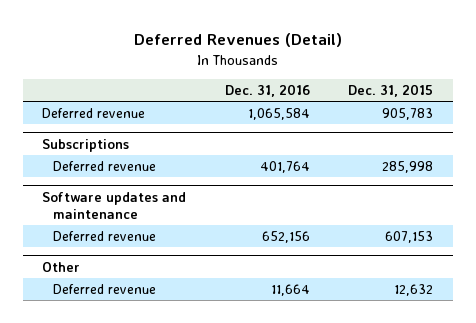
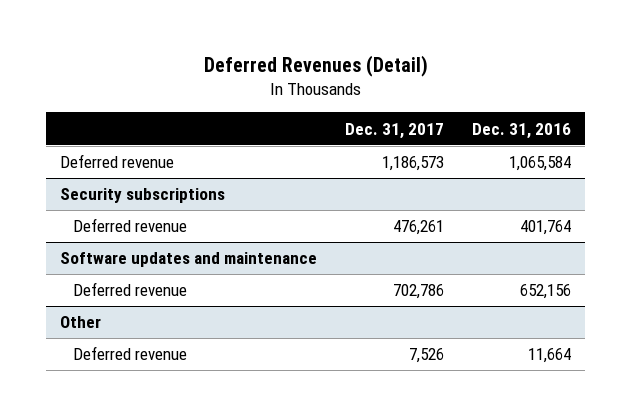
- | Dec. 31, 2016 | Dec. 31, 2015
+ | Dec. 31, 2017 | Dec. 31, 2016
- Subscriptions
+ Security subscriptions

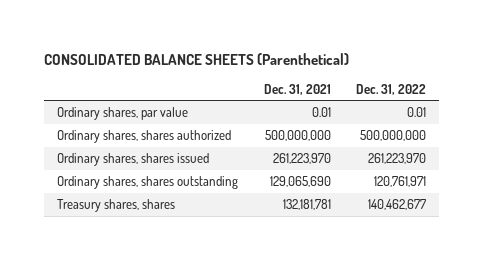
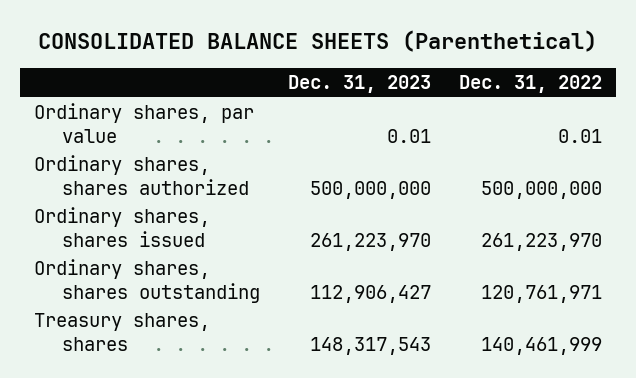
- | Dec. 31, 2021 | Dec. 31, 2022
+ | Dec. 31, 2023 | Dec. 31, 2022
- Treasury shares, shares | 132,181,781 | 140,462,677
+ Treasury shares, shares | 148,317,543 | 140,461,999

